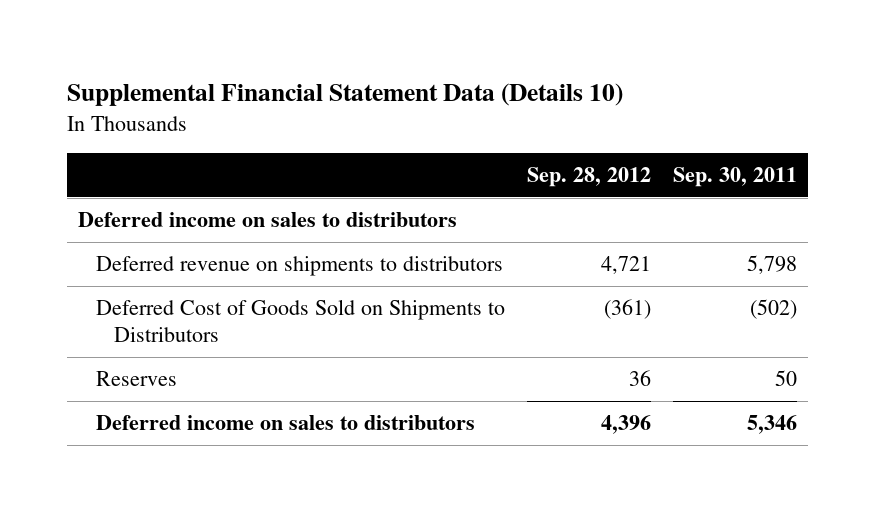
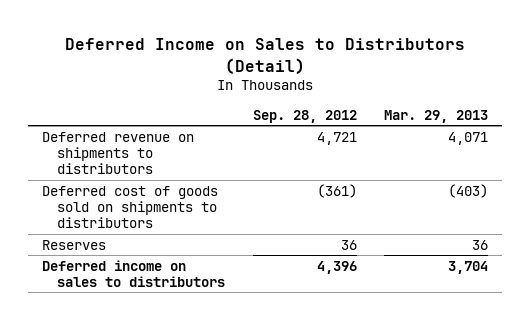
- Supplemental Financial Statement Data (Details 10)
+ Deferred Income on Sales to Distributors (Detail)
- | Sep. 28, 2012 | Sep. 30, 2011
+ | Sep. 28, 2012 | Mar. 29, 2013
- Deferred income on sales to distributors
- Deferred Cost of Goods Sold on Shipments to Distributors | (361) | (502)
+ Deferred cost of goods sold on shipments to distributors | (361) | (403)

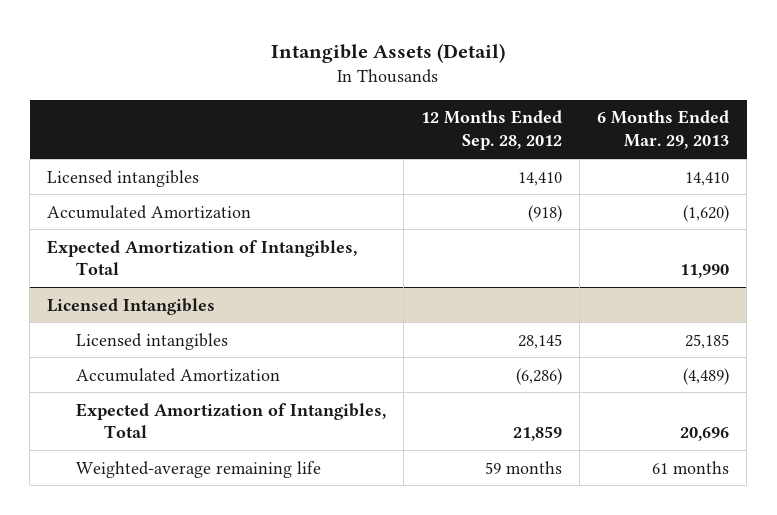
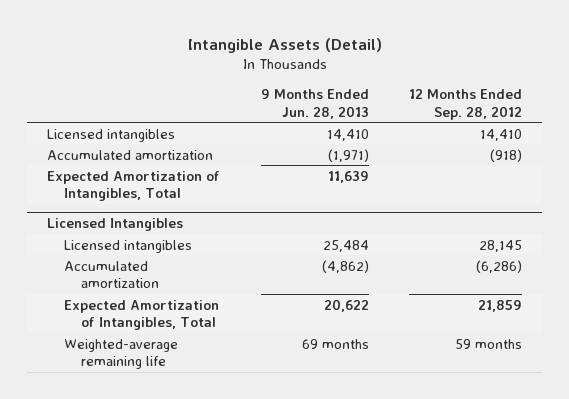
- | 12 Months Ended Sep. 28, 2012 | 6 Months Ended Mar. 29, 2013
+ | 9 Months Ended Jun. 28, 2013 | 12 Months Ended Sep. 28, 2012
- Accumulated Amortization | (918) | (1,620)
+ Accumulated amortization | (1,971) | (918)
@ Licensed Intangibles
- Accumulated Amortization | (6,286) | (4,489)
+ Accumulated amortization | (4,862) | (6,286)

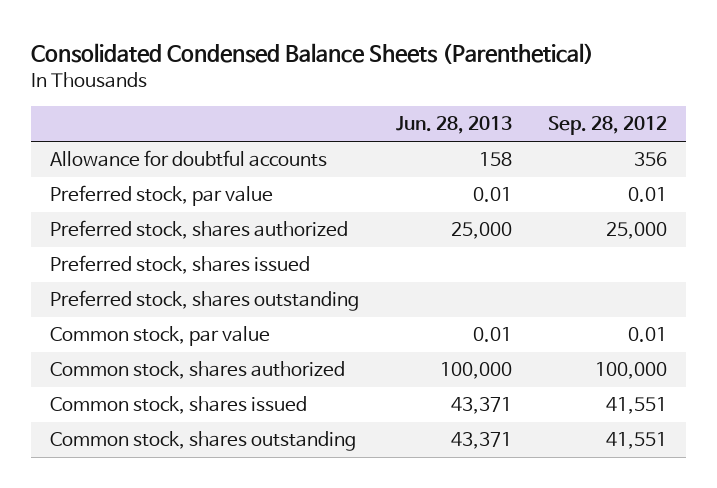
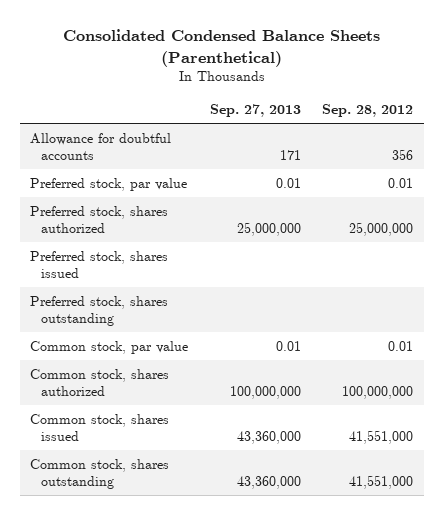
- | Jun. 28, 2013 | Sep. 28, 2012
+ | Sep. 27, 2013 | Sep. 28, 2012
- Preferred stock, shares authorized | 25,000 | 25,000
+ Preferred stock, shares authorized | 25,000,000 | 25,000,000
- Common stock, shares authorized | 100,000 | 100,000
- Common stock, shares issued | 43,371 | 41,551
- Common stock, shares outstanding | 43,371 | 41,551
+ Common stock, shares authorized | 100,000,000 | 100,000,000
+ Common stock, shares issued | 43,360,000 | 41,551,000
+ Common stock, shares outstanding | 43,360,000 | 41,551,000

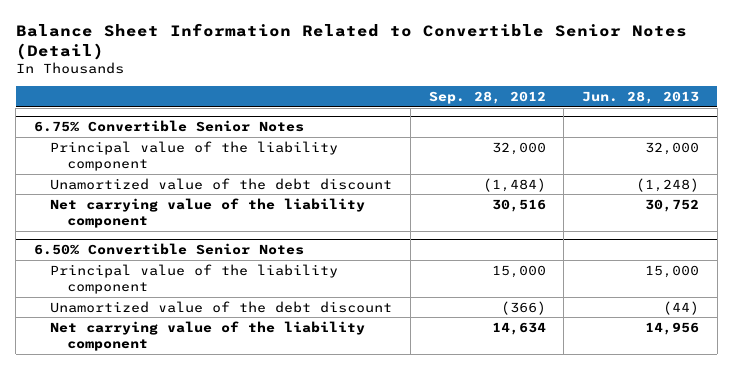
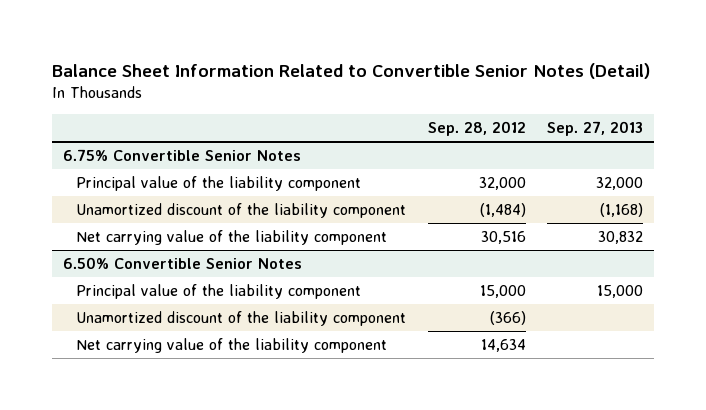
- | Sep. 28, 2012 | Jun. 28, 2013
+ | Sep. 28, 2012 | Sep. 27, 2013
@ 6.75% Convertible Senior Notes
- Unamortized value of the debt discount | (1,484) | (1,248)
+ Unamortized discount of the liability component | (1,484) | (1,168)
@ 6.50% Convertible Senior Notes
- Unamortized value of the debt discount | (366) | (44)
+ Unamortized discount of the liability component | (366) |

